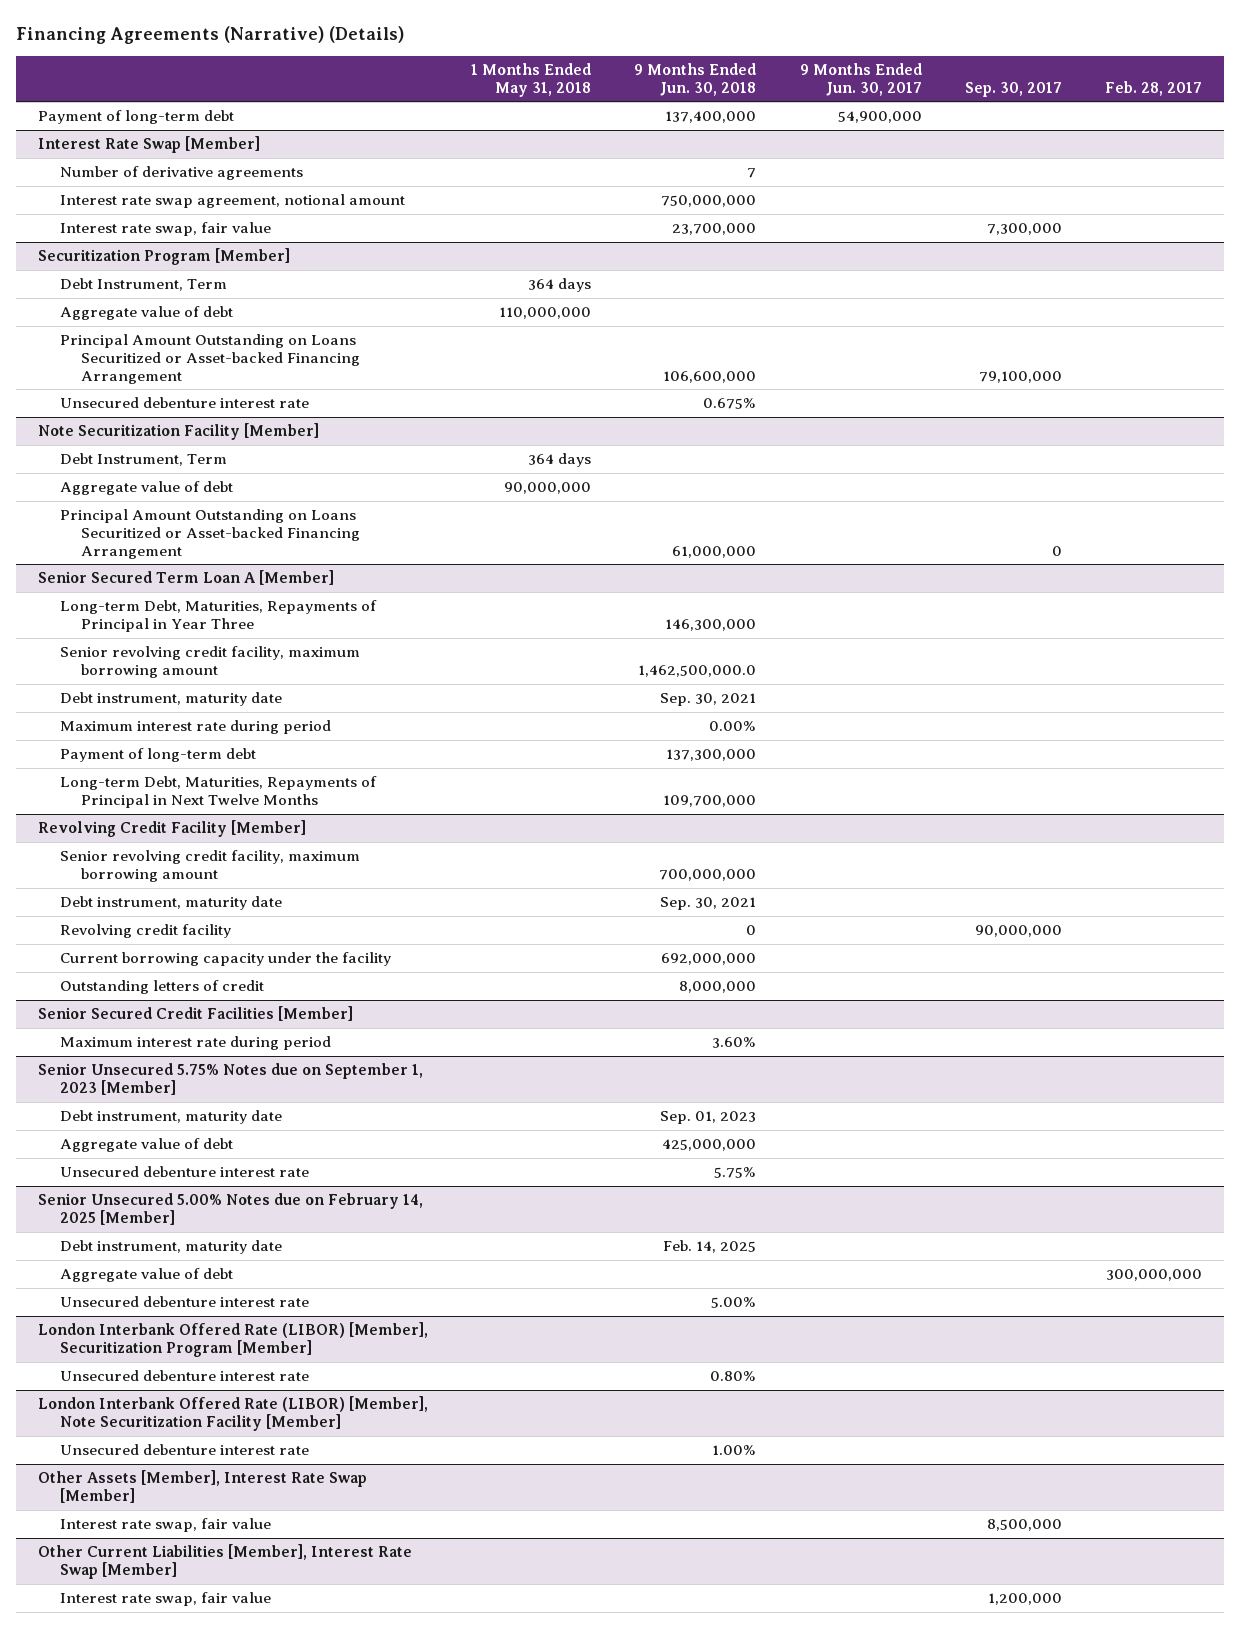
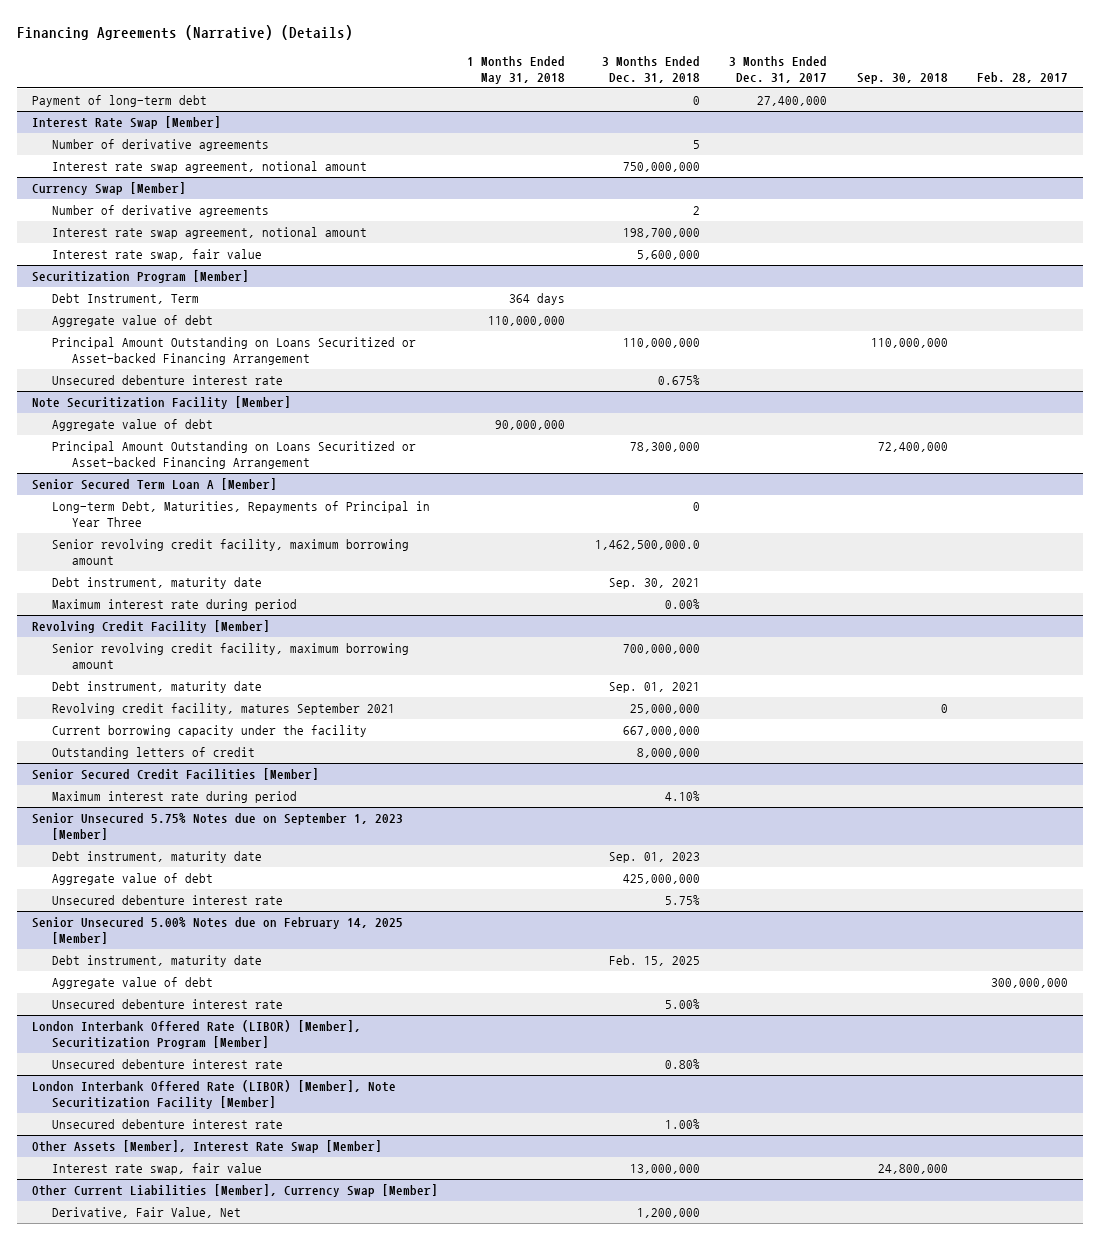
- | 1 Months Ended May 31, 2018 | 9 Months Ended Jun. 30, 2018 | 9 Months Ended Jun. 30, 2017 | Sep. 30, 2017 | Feb. 28, 2017
+ | 1 Months Ended May 31, 2018 | 3 Months Ended Dec. 31, 2018 | 3 Months Ended Dec. 31, 2017 | Sep. 30, 2018 | Feb. 28, 2017
@ Interest Rate Swap [Member]
- Interest rate swap, fair value | | 23,700,000 | | 7,300,000 |
+ Currency Swap [Member]
+ Number of derivative agreements | | 2 | | |
+ Interest rate swap agreement, notional amount | | 198,700,000 | | |
+ Interest rate swap, fair value | | 5,600,000 | | |
@ Note Securitization Facility [Member]
- Debt Instrument, Term | 364 days | | | |
@ Senior Secured Term Loan A [Member]
- Payment of long-term debt | | 137,300,000 | | |
- Long-term Debt, Maturities, Repayments of Principal in Next Twelve Months | | 109,700,000 | | |
@ Revolving Credit Facility [Member]
- Revolving credit facility | | 0 | | 90,000,000 |
+ Revolving credit facility, matures September 2021 | | 25,000,000 | | 0 |
- Other Current Liabilities [Member], Interest Rate Swap [Member]
- Interest rate swap, fair value | | | | 1,200,000 |
+ Other Current Liabilities [Member], Currency Swap [Member]
+ Derivative, Fair Value, Net | | 1,200,000 | | |

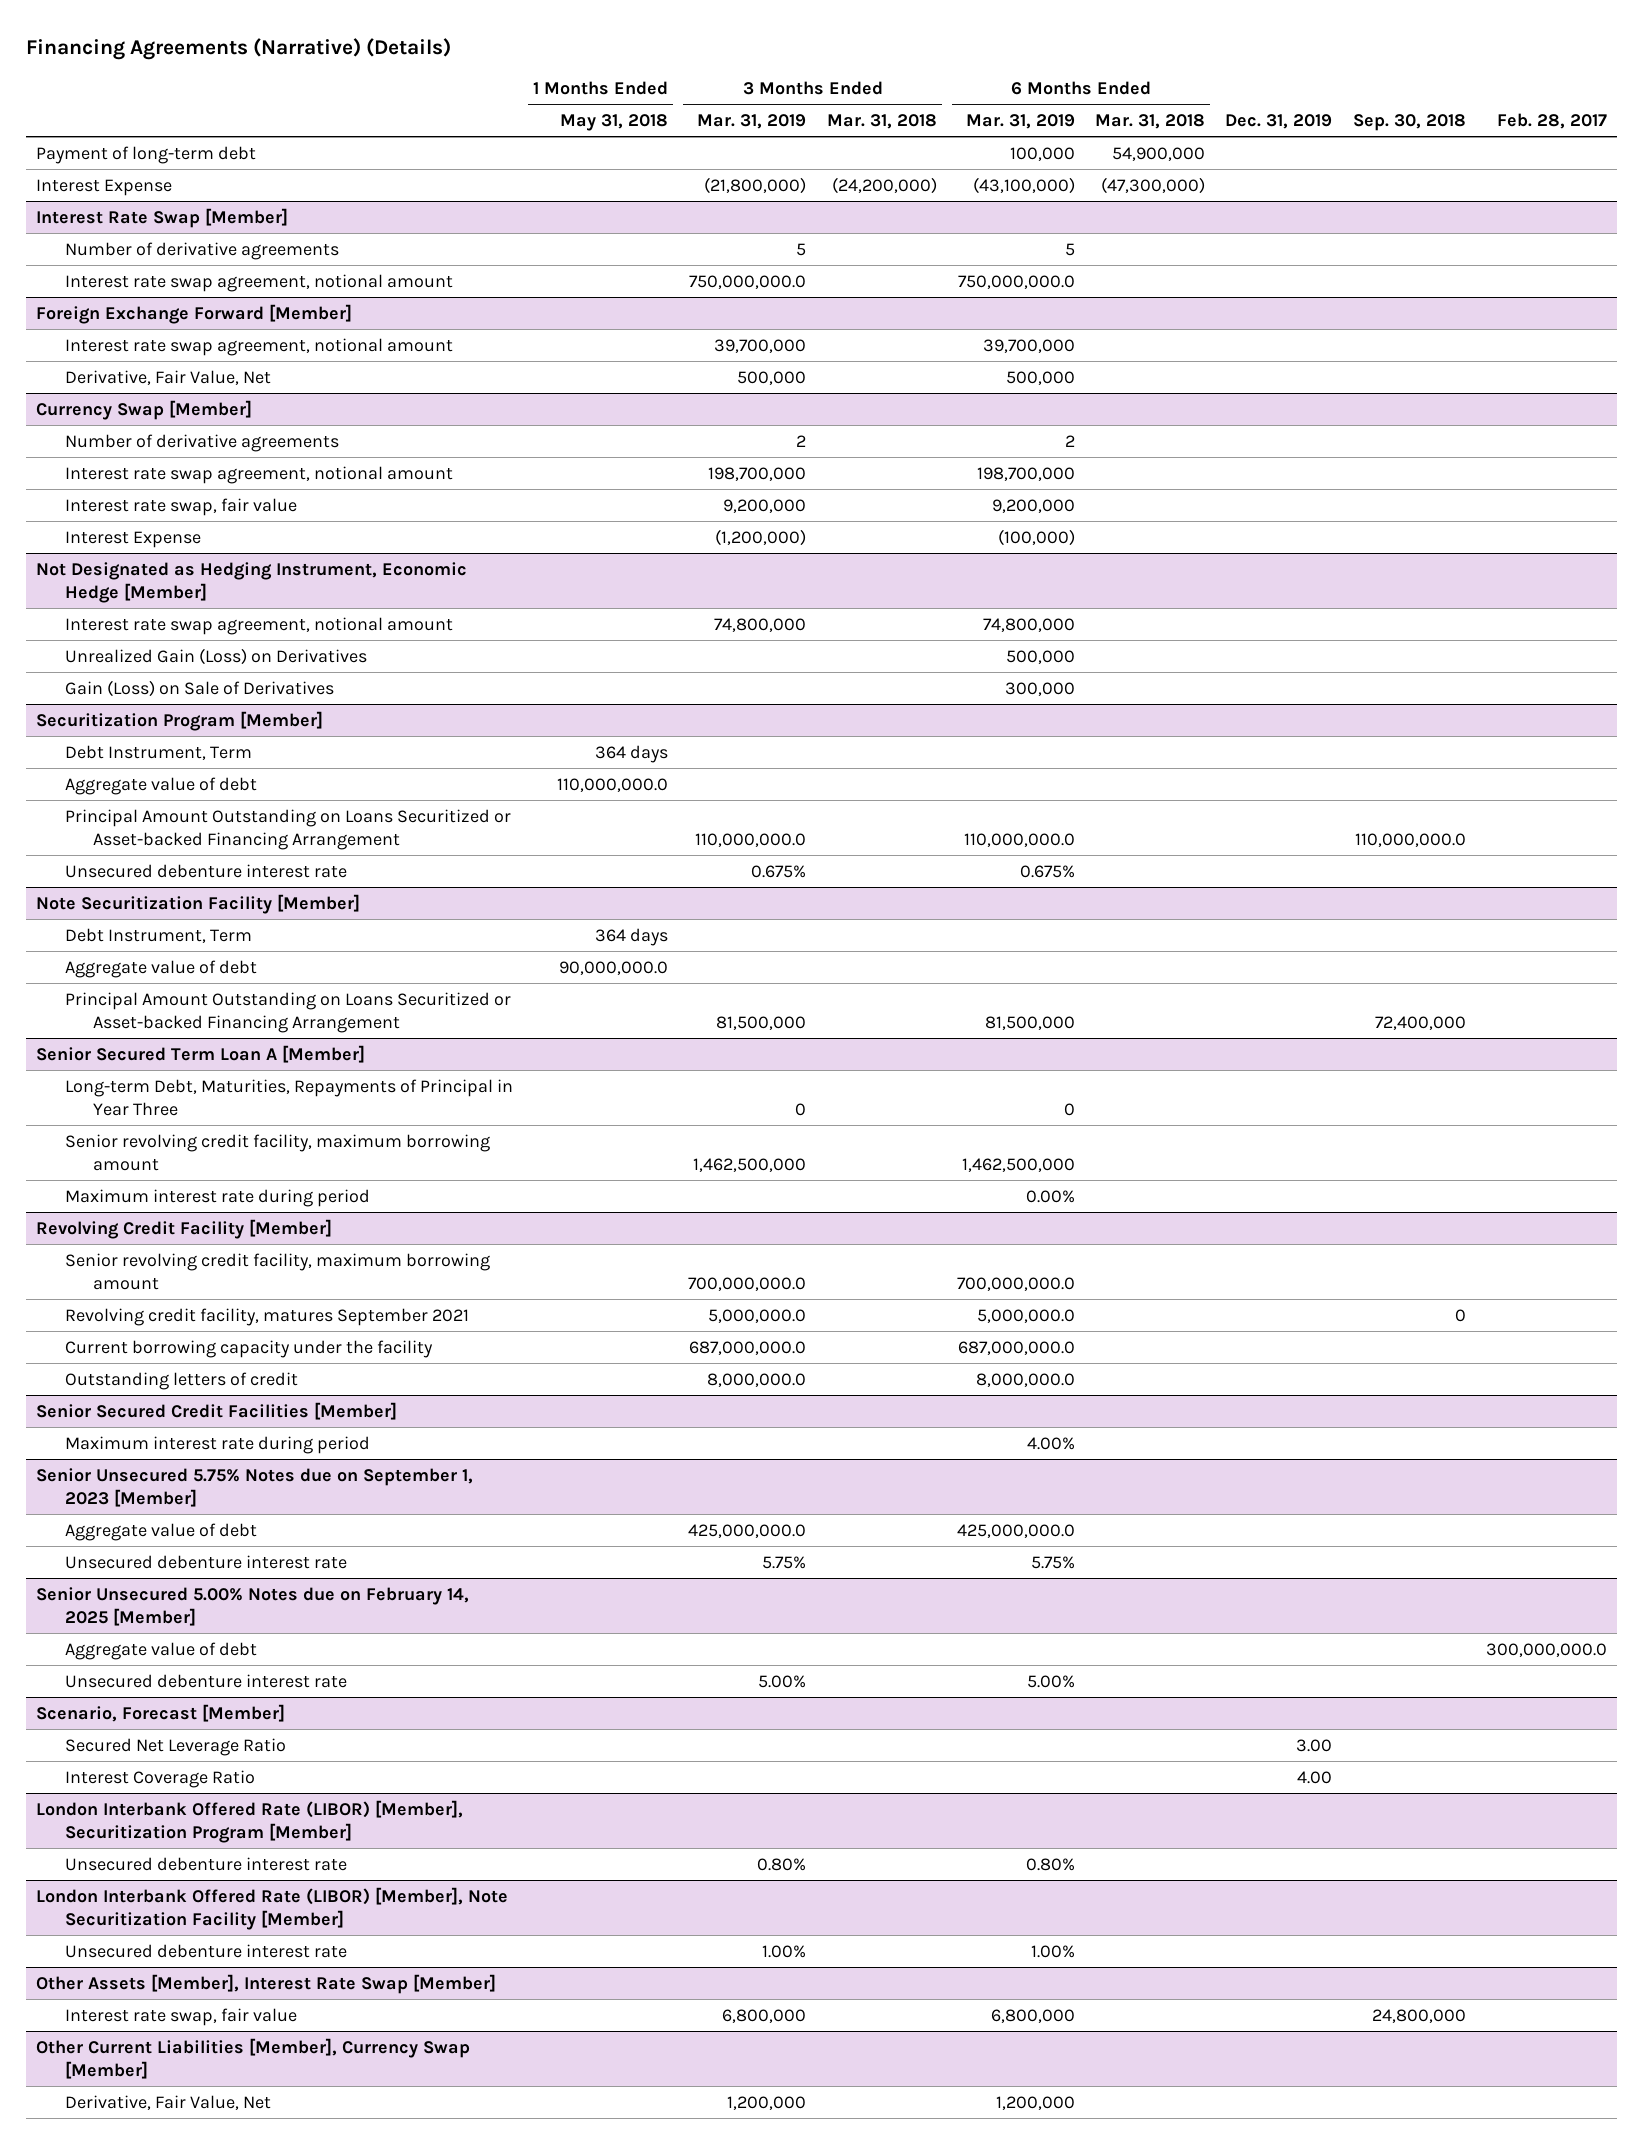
- | 1 Months Ended May 31, 2018 | 3 Months Ended Dec. 31, 2018 | 3 Months Ended Dec. 31, 2017 | Sep. 30, 2018 | Feb. 28, 2017
+ | 1 Months Ended May 31, 2018 | 3 Months Ended Mar. 31, 2019 | 3 Months Ended Mar. 31, 2018 | 6 Months Ended Mar. 31, 2019 | 6 Months Ended Mar. 31, 2018 | Dec. 31, 2019 | Sep. 30, 2018 | Feb. 28, 2017
+ Interest Expense | | (21,800,000) | (24,200,000) | (43,100,000) | (47,300,000) | | |
+ Foreign Exchange Forward [Member]
+ Interest rate swap agreement, notional amount | | 39,700,000 | | 39,700,000 | | | |
+ Derivative, Fair Value, Net | | 500,000 | | 500,000 | | | |
@ Currency Swap [Member]
+ Interest Expense | | (1,200,000) | | (100,000) | | | |
+ Not Designated as Hedging Instrument, Economic Hedge [Member]
+ Interest rate swap agreement, notional amount | | 74,800,000 | | 74,800,000 | | | |
+ Unrealized Gain (Loss) on Derivatives | | | | 500,000 | | | |
+ Gain (Loss) on Sale of Derivatives | | | | 300,000 | | | |
@ Securitization Program [Member]
- Aggregate value of debt | 110,000,000 | | | |
- Principal Amount Outstanding on Loans Securitized or Asset-backed Financing Arrangement | | 110,000,000 | | 110,000,000 |
+ Aggregate value of debt | 110,000,000.0 | | | | | | |
+ Principal Amount Outstanding on Loans Securitized or Asset-backed Financing Arrangement | | 110,000,000.0 | | 110,000,000.0 | | | 110,000,000.0 |
@ Note Securitization Facility [Member]
- Aggregate value of debt | 90,000,000 | | | |
+ Debt Instrument, Term | 364 days | | | | | | |
+ Aggregate value of debt | 90,000,000.0 | | | | | | |
@ Senior Secured Term Loan A [Member]
- Debt instrument, maturity date | | Sep. 30, 2021 | | |
@ Revolving Credit Facility [Member]
- Debt instrument, maturity date | | Sep. 01, 2021 | | |
@ Senior Unsecured 5.75% Notes due on September 1, 2023 [Member]
- Debt instrument, maturity date | | Sep. 01, 2023 | | |
@ Senior Unsecured 5.00% Notes due on February 14, 2025 [Member]
- Debt instrument, maturity date | | Feb. 15, 2025 | | |
- Aggregate value of debt | | | | | 300,000,000
+ Aggregate value of debt | | | | | | | | 300,000,000.0
+ Scenario, Forecast [Member]
+ Secured Net Leverage Ratio | | | | | | 3.00 | |
+ Interest Coverage Ratio | | | | | | 4.00 | |

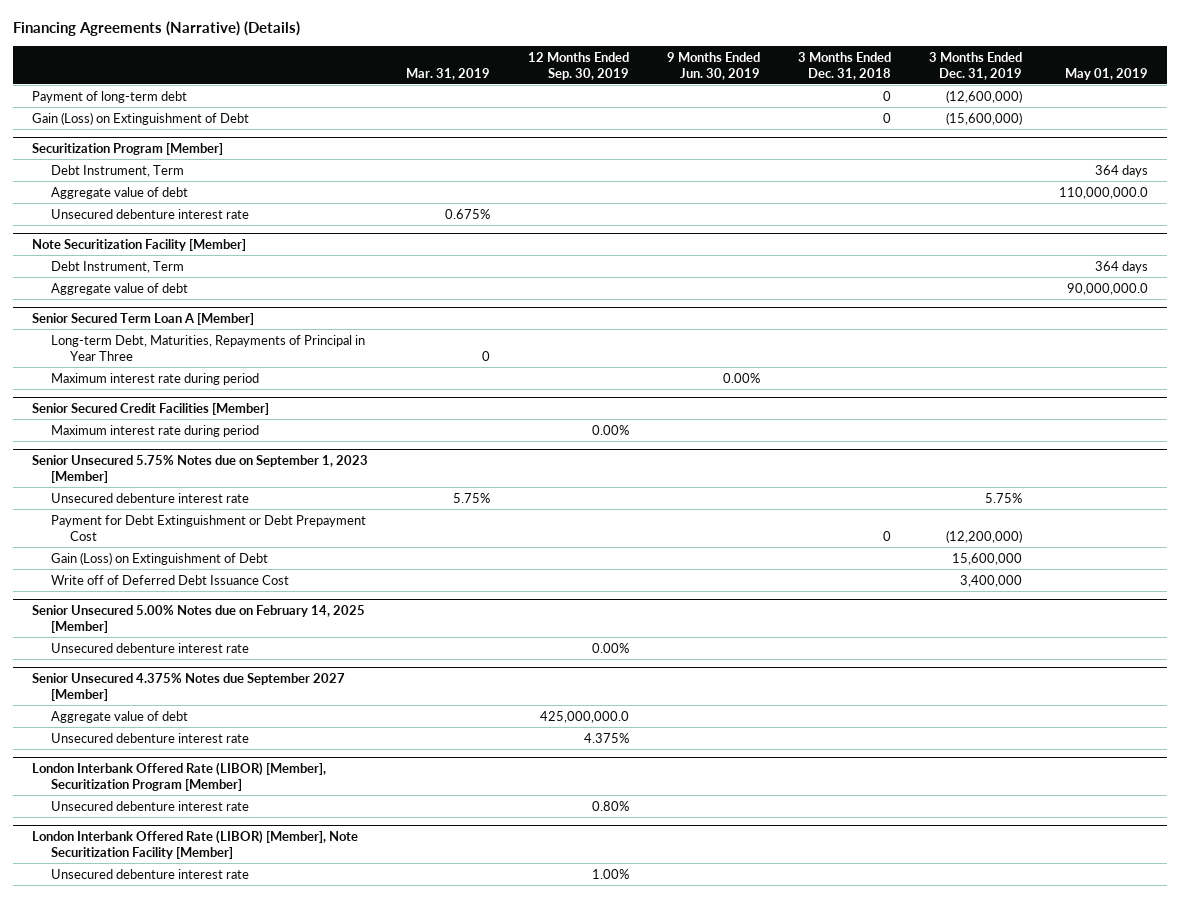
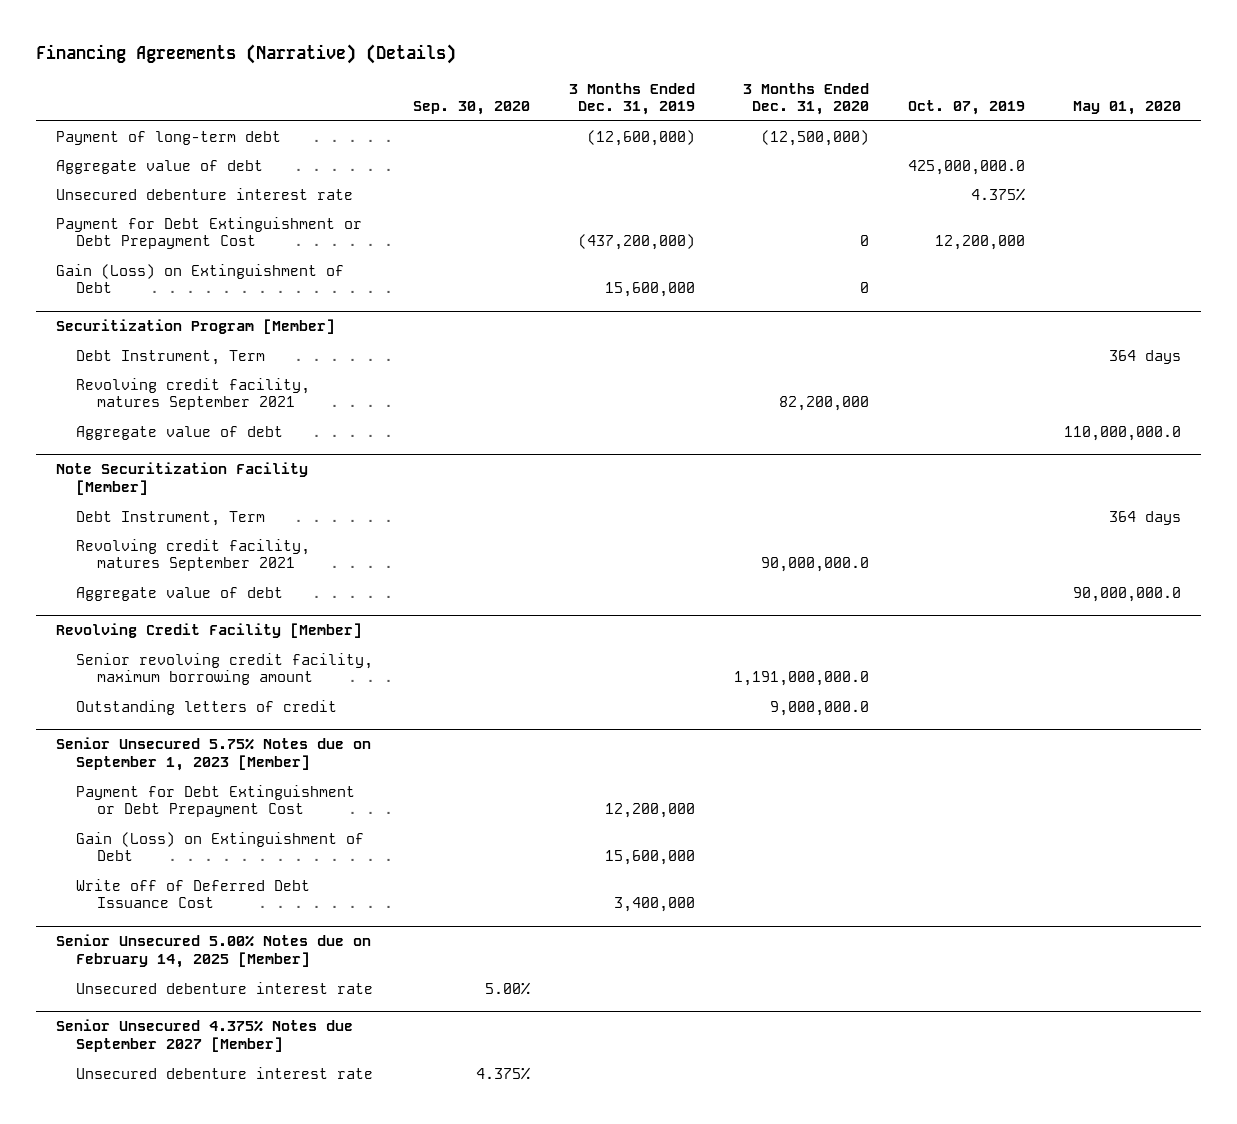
- | Mar. 31, 2019 | 12 Months Ended Sep. 30, 2019 | 9 Months Ended Jun. 30, 2019 | 3 Months Ended Dec. 31, 2018 | 3 Months Ended Dec. 31, 2019 | May 01, 2019
+ | Sep. 30, 2020 | 3 Months Ended Dec. 31, 2019 | 3 Months Ended Dec. 31, 2020 | Oct. 07, 2019 | May 01, 2020
- Gain (Loss) on Extinguishment of Debt | | | | 0 | (15,600,000) |
+ Aggregate value of debt | | | | 425,000,000.0 |
+ Unsecured debenture interest rate | | | | 4.375% |
+ Payment for Debt Extinguishment or Debt Prepayment Cost | | (437,200,000) | 0 | 12,200,000 |
+ Gain (Loss) on Extinguishment of Debt | | 15,600,000 | 0 | |
@ Securitization Program [Member]
+ Revolving credit facility, matures September 2021 | | | 82,200,000 | |
- Unsecured debenture interest rate | 0.675% | | | | |
@ Note Securitization Facility [Member]
+ Revolving credit facility, matures September 2021 | | | 90,000,000.0 | |
- Senior Secured Term Loan A [Member]
- Long-term Debt, Maturities, Repayments of Principal in Year Three | 0 | | | | |
- Maximum interest rate during period | | | 0.00% | | |
- Senior Secured Credit Facilities [Member]
- Maximum interest rate during period | | 0.00% | | | |
+ Revolving Credit Facility [Member]
+ Senior revolving credit facility, maximum borrowing amount | | | 1,191,000,000.0 | |
+ Outstanding letters of credit | | | 9,000,000.0 | |
@ Senior Unsecured 5.75% Notes due on September 1, 2023 [Member]
- Unsecured debenture interest rate | 5.75% | | | | 5.75% |
- Payment for Debt Extinguishment or Debt Prepayment Cost | | | | 0 | (12,200,000) |
+ Payment for Debt Extinguishment or Debt Prepayment Cost | | 12,200,000 | | |
@ Senior Unsecured 4.375% Notes due September 2027 [Member]
- Aggregate value of debt | | 425,000,000.0 | | | |
- London Interbank Offered Rate (LIBOR) [Member], Securitization Program [Member]
- Unsecured debenture interest rate | | 0.80% | | | |
- London Interbank Offered Rate (LIBOR) [Member], Note Securitization Facility [Member]
- Unsecured debenture interest rate | | 1.00% | | | |

